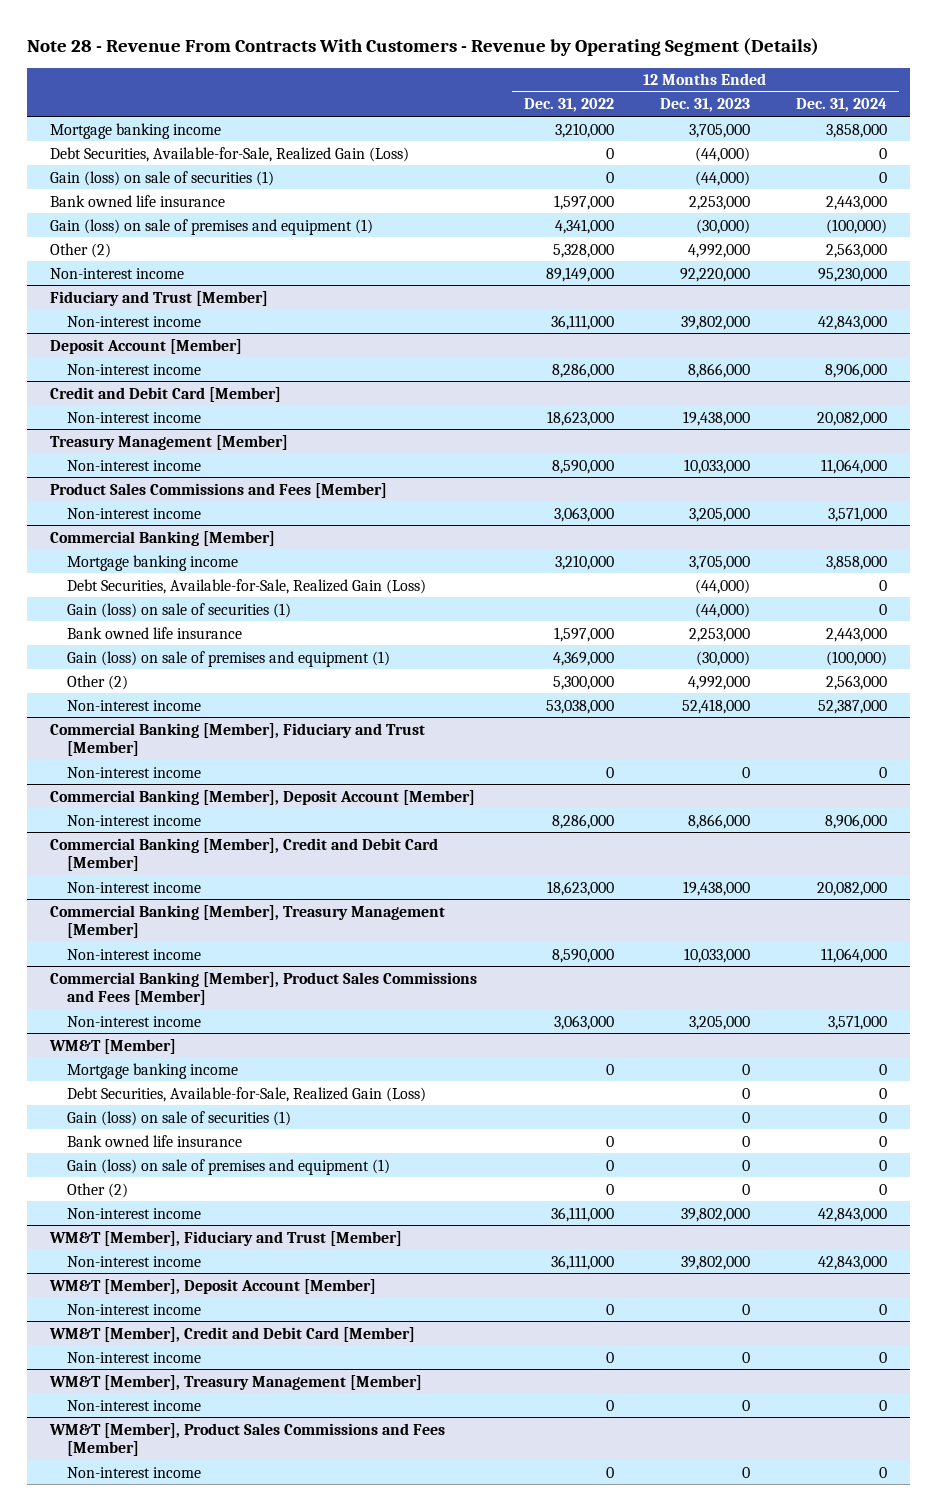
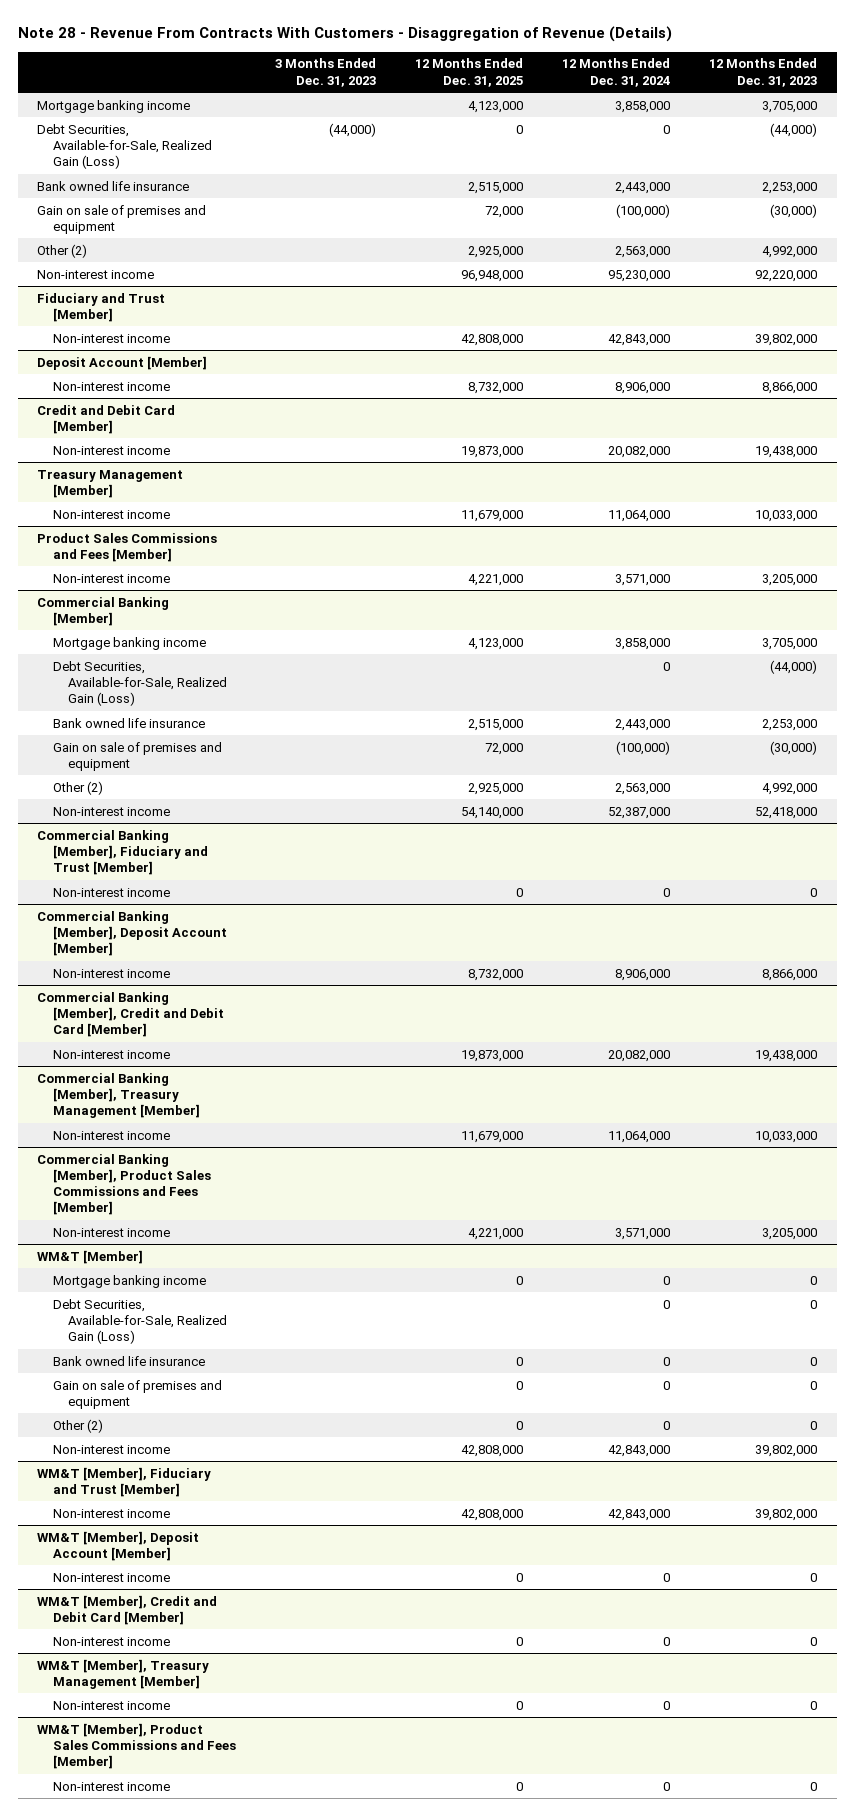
- Note 28 - Revenue From Contracts With Customers - Revenue by Operating Segment (Details)
+ Note 28 - Revenue From Contracts With Customers - Disaggregation of Revenue (Details)
- | 12 Months Ended Dec. 31, 2022 | 12 Months Ended Dec. 31, 2023 | 12 Months Ended Dec. 31, 2024
+ | 3 Months Ended Dec. 31, 2023 | 12 Months Ended Dec. 31, 2025 | 12 Months Ended Dec. 31, 2024 | 12 Months Ended Dec. 31, 2023
- Gain (loss) on sale of securities (1) | 0 | (44,000) | 0
- Gain (loss) on sale of premises and equipment (1) | 4,341,000 | (30,000) | (100,000)
+ Gain on sale of premises and equipment | | 72,000 | (100,000) | (30,000)
@ Commercial Banking [Member]
- Gain (loss) on sale of securities (1) | | (44,000) | 0
- Gain (loss) on sale of premises and equipment (1) | 4,369,000 | (30,000) | (100,000)
+ Gain on sale of premises and equipment | | 72,000 | (100,000) | (30,000)
@ WM&T [Member]
- Gain (loss) on sale of securities (1) | | 0 | 0
- Gain (loss) on sale of premises and equipment (1) | 0 | 0 | 0
+ Gain on sale of premises and equipment | | 0 | 0 | 0

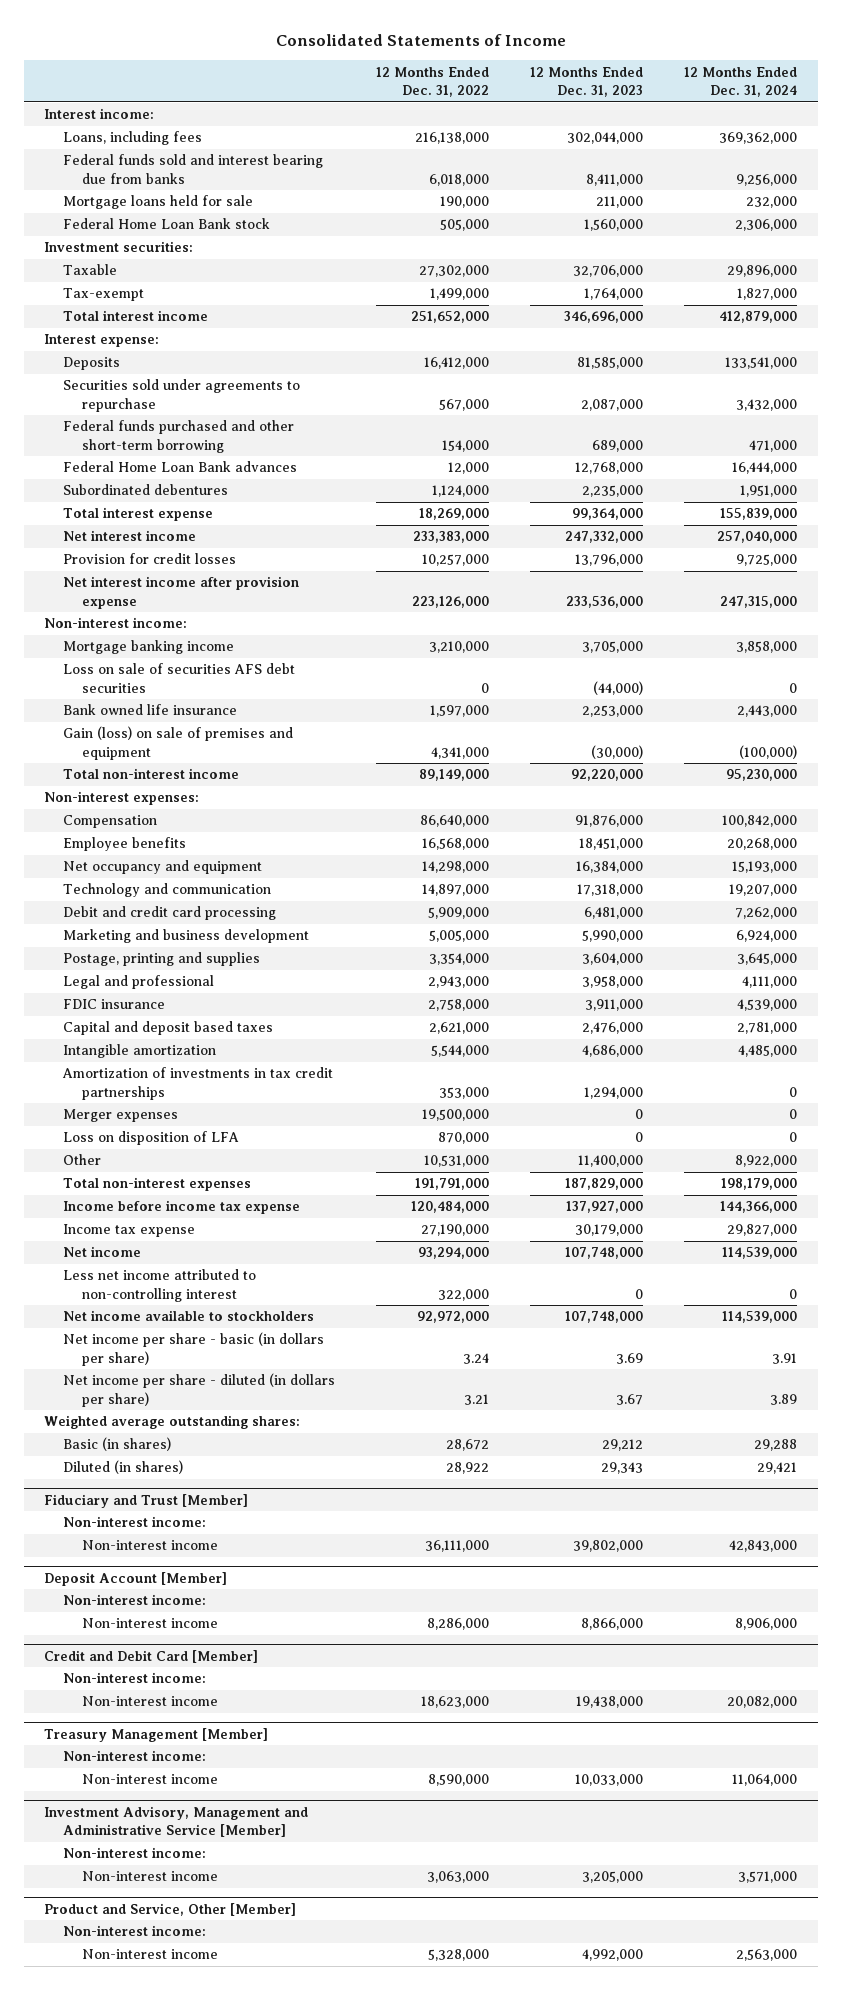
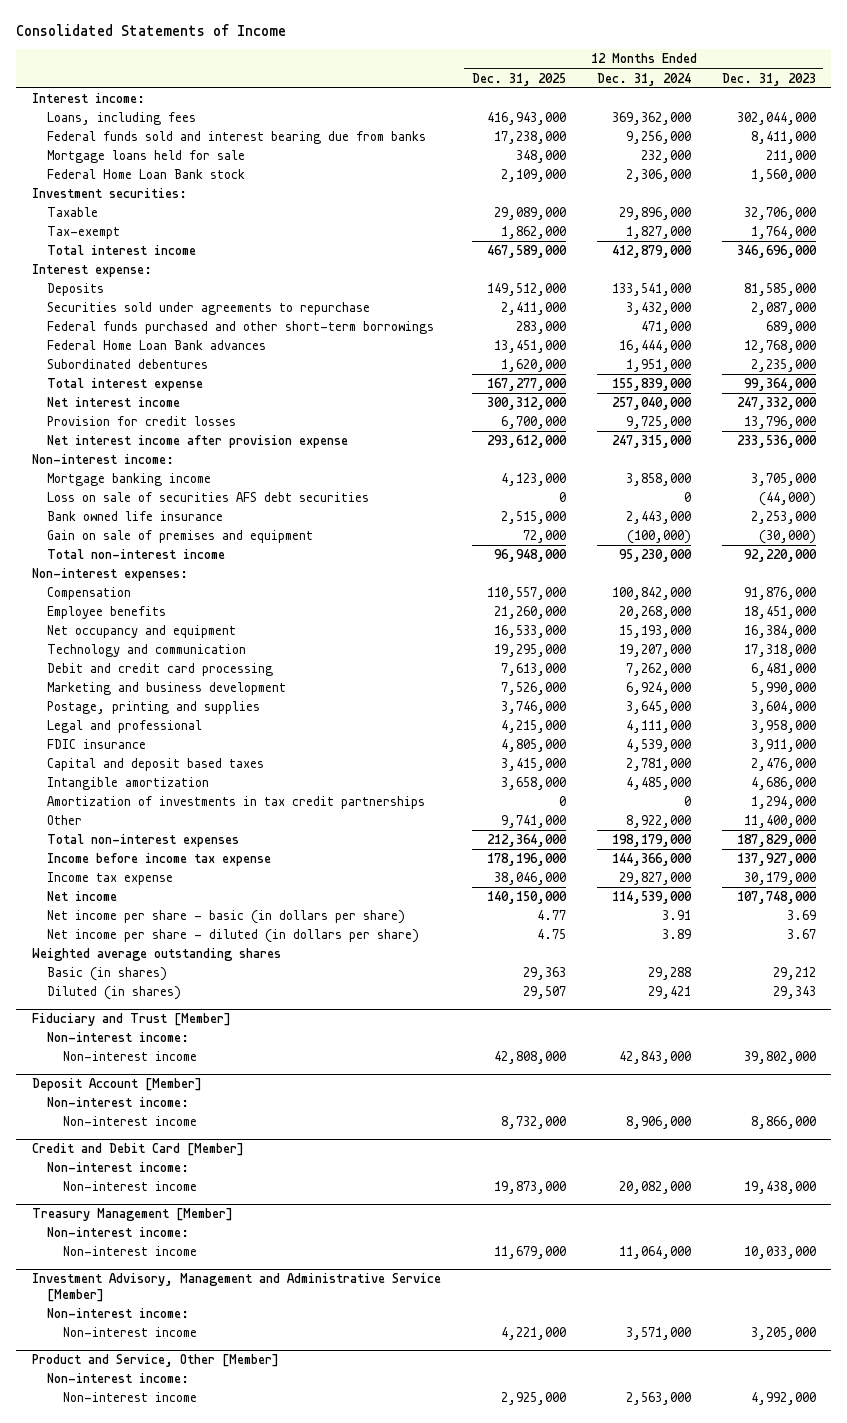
- | 12 Months Ended Dec. 31, 2022 | 12 Months Ended Dec. 31, 2023 | 12 Months Ended Dec. 31, 2024
+ | 12 Months Ended Dec. 31, 2025 | 12 Months Ended Dec. 31, 2024 | 12 Months Ended Dec. 31, 2023
- Federal funds purchased and other short-term borrowing | 154,000 | 689,000 | 471,000
+ Federal funds purchased and other short-term borrowings | 283,000 | 471,000 | 689,000
- Gain (loss) on sale of premises and equipment | 4,341,000 | (30,000) | (100,000)
+ Gain on sale of premises and equipment | 72,000 | (100,000) | (30,000)
- Merger expenses | 19,500,000 | 0 | 0
- Loss on disposition of LFA | 870,000 | 0 | 0
- Less net income attributed to non-controlling interest | 322,000 | 0 | 0
- Net income available to stockholders | 92,972,000 | 107,748,000 | 114,539,000
- Weighted average outstanding shares:
+ Weighted average outstanding shares

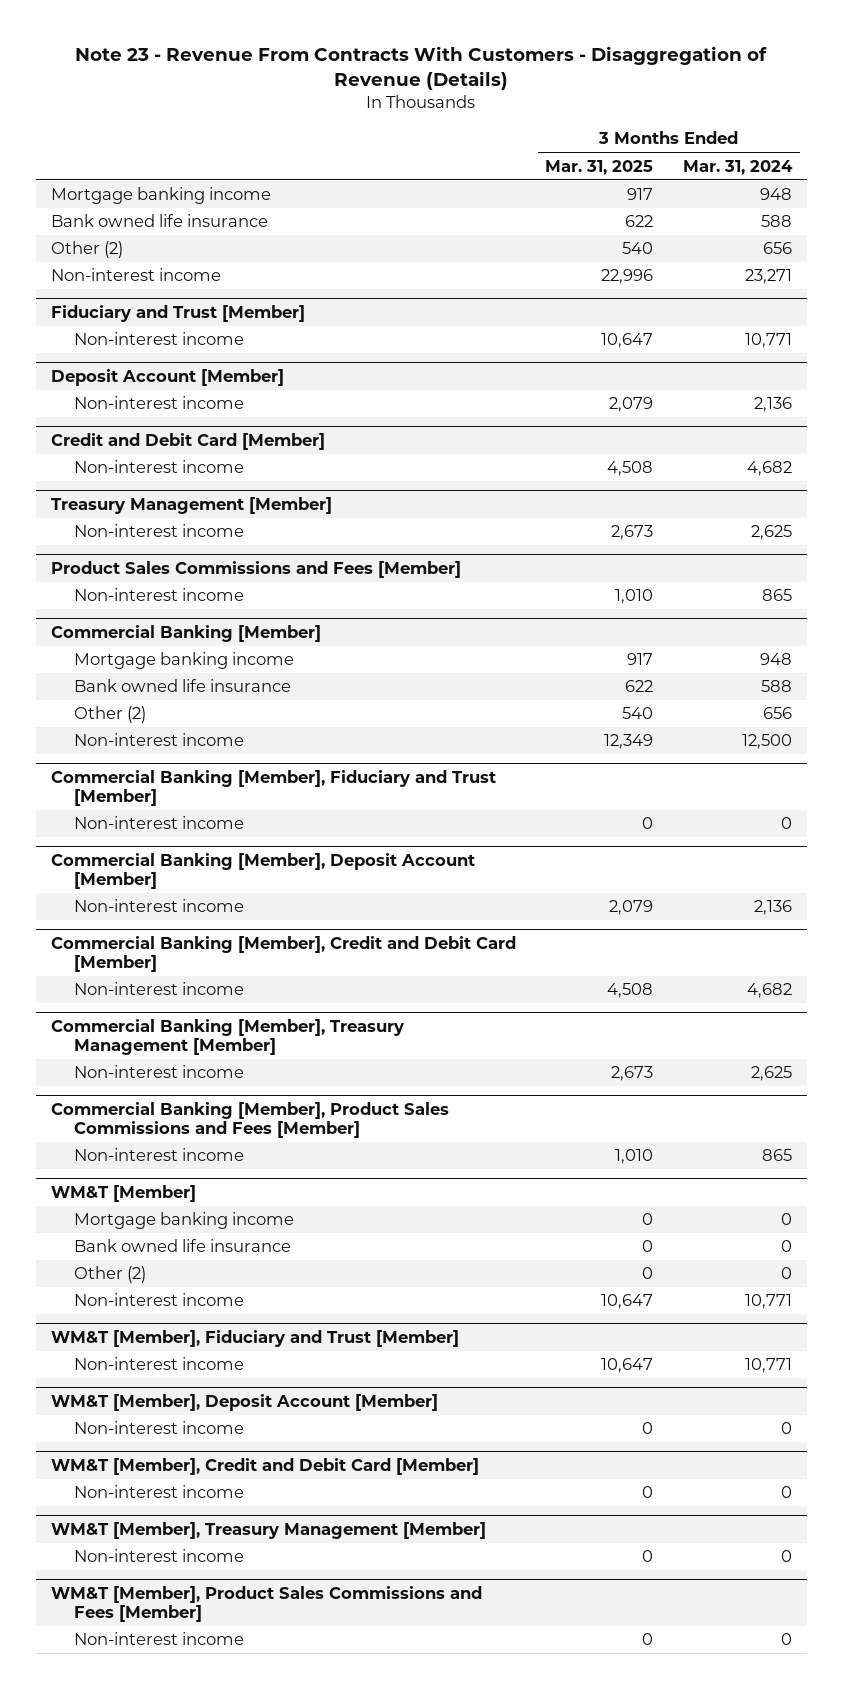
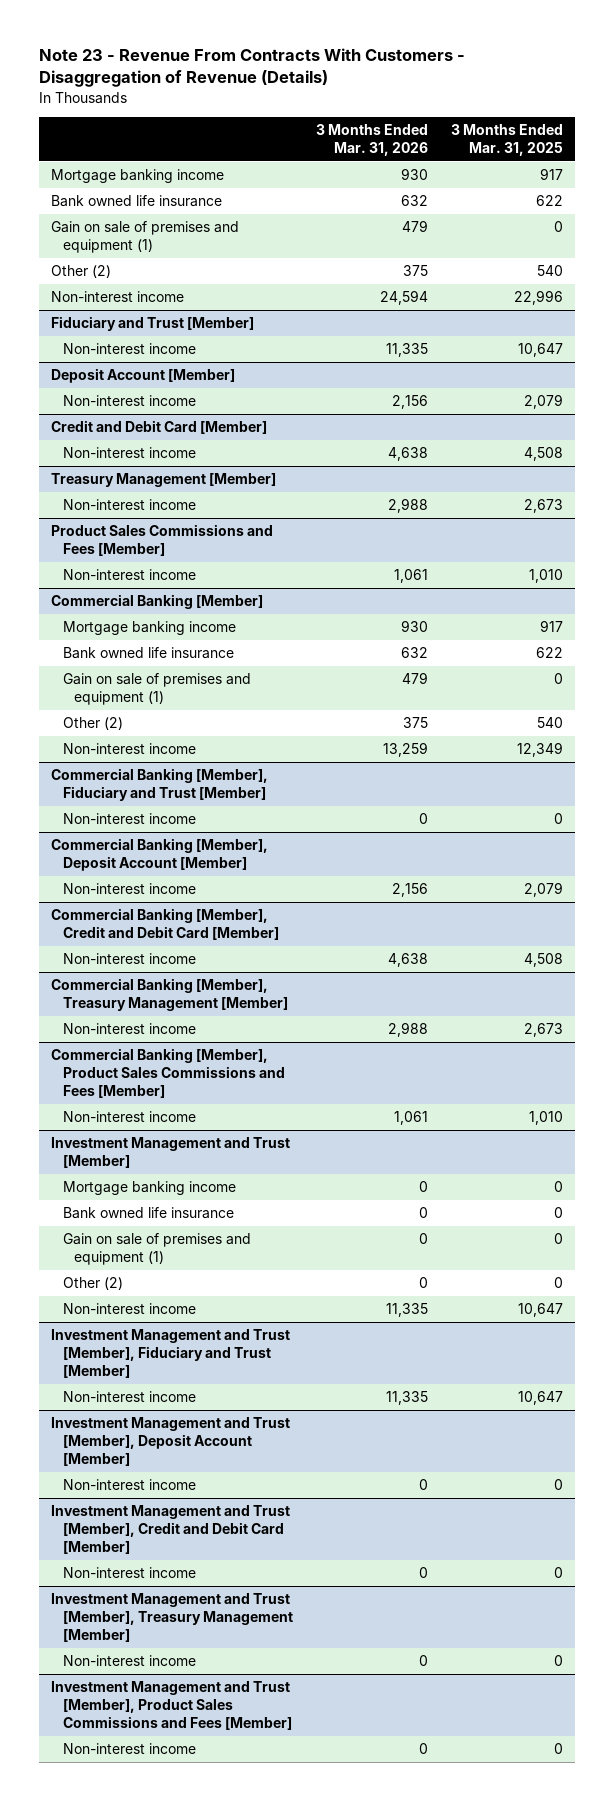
- | 3 Months Ended Mar. 31, 2025 | 3 Months Ended Mar. 31, 2024
+ | 3 Months Ended Mar. 31, 2026 | 3 Months Ended Mar. 31, 2025
+ Gain on sale of premises and equipment (1) | 479 | 0
@ Commercial Banking [Member]
+ Gain on sale of premises and equipment (1) | 479 | 0
- WM&T [Member]
+ Investment Management and Trust [Member]
+ Gain on sale of premises and equipment (1) | 0 | 0
- WM&T [Member], Fiduciary and Trust [Member]
+ Investment Management and Trust [Member], Fiduciary and Trust [Member]
- WM&T [Member], Deposit Account [Member]
+ Investment Management and Trust [Member], Deposit Account [Member]
- WM&T [Member], Credit and Debit Card [Member]
+ Investment Management and Trust [Member], Credit and Debit Card [Member]
- WM&T [Member], Treasury Management [Member]
+ Investment Management and Trust [Member], Treasury Management [Member]
- WM&T [Member], Product Sales Commissions and Fees [Member]
+ Investment Management and Trust [Member], Product Sales Commissions and Fees [Member]

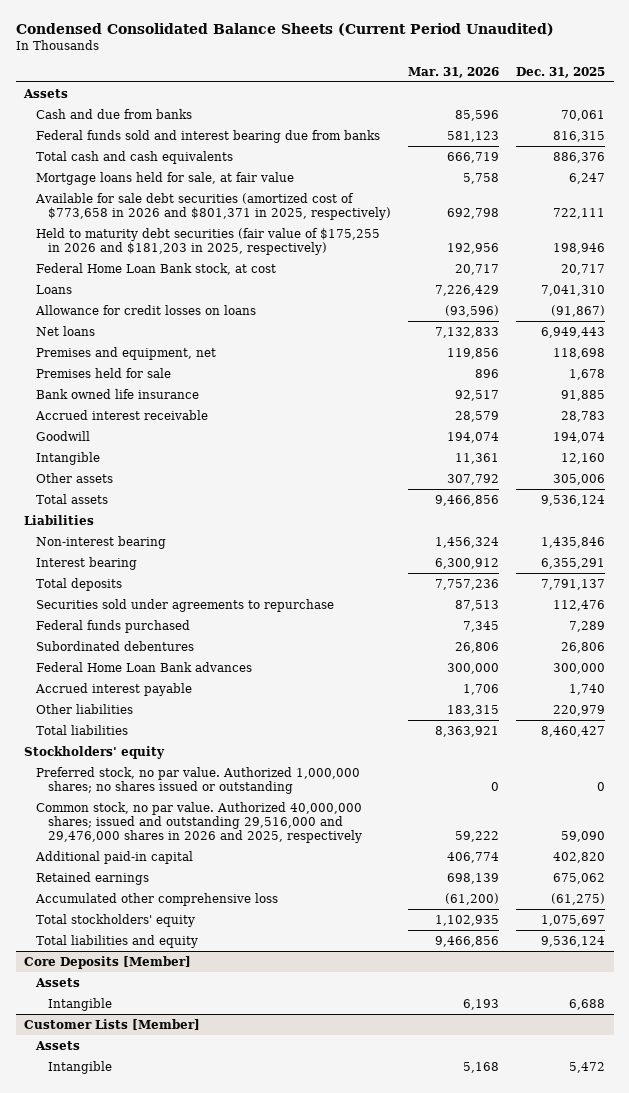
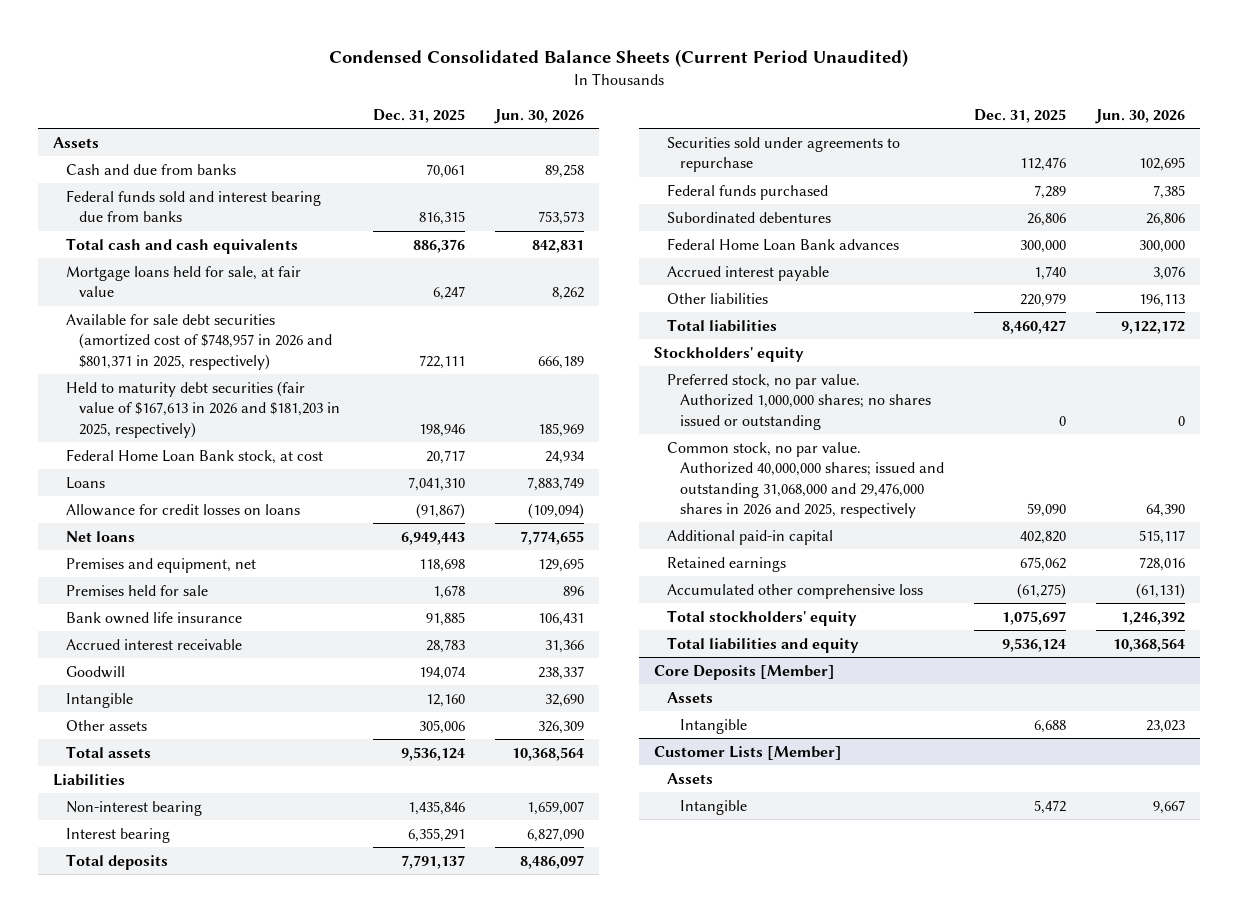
- | Mar. 31, 2026 | Dec. 31, 2025
+ | Dec. 31, 2025 | Jun. 30, 2026
- Available for sale debt securities (amortized cost of $773,658 in 2026 and $801,371 in 2025, respectively) | 692,798 | 722,111
- Held to maturity debt securities (fair value of $175,255 in 2026 and $181,203 in 2025, respectively) | 192,956 | 198,946
+ Available for sale debt securities (amortized cost of $748,957 in 2026 and $801,371 in 2025, respectively) | 722,111 | 666,189
+ Held to maturity debt securities (fair value of $167,613 in 2026 and $181,203 in 2025, respectively) | 198,946 | 185,969
- Common stock, no par value. Authorized 40,000,000 shares; issued and outstanding 29,516,000 and 29,476,000 shares in 2026 and 2025, respectively | 59,222 | 59,090
+ Common stock, no par value. Authorized 40,000,000 shares; issued and outstanding 31,068,000 and 29,476,000 shares in 2026 and 2025, respectively | 59,090 | 64,390

